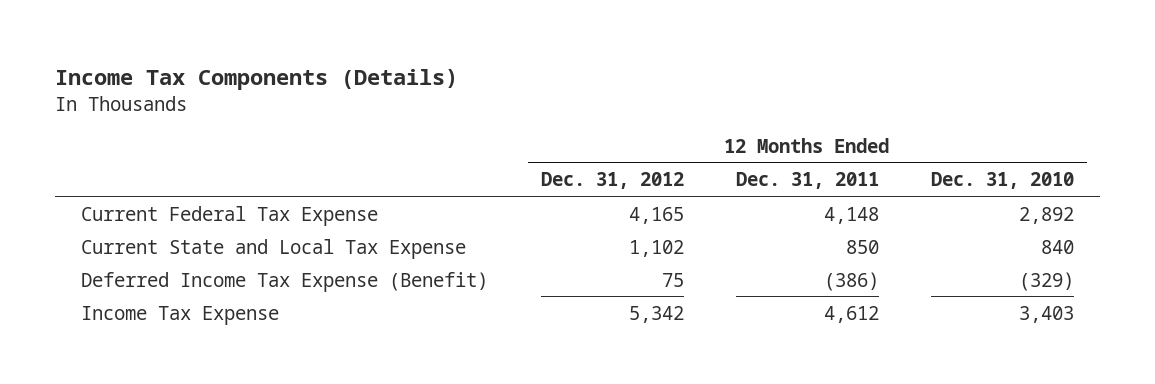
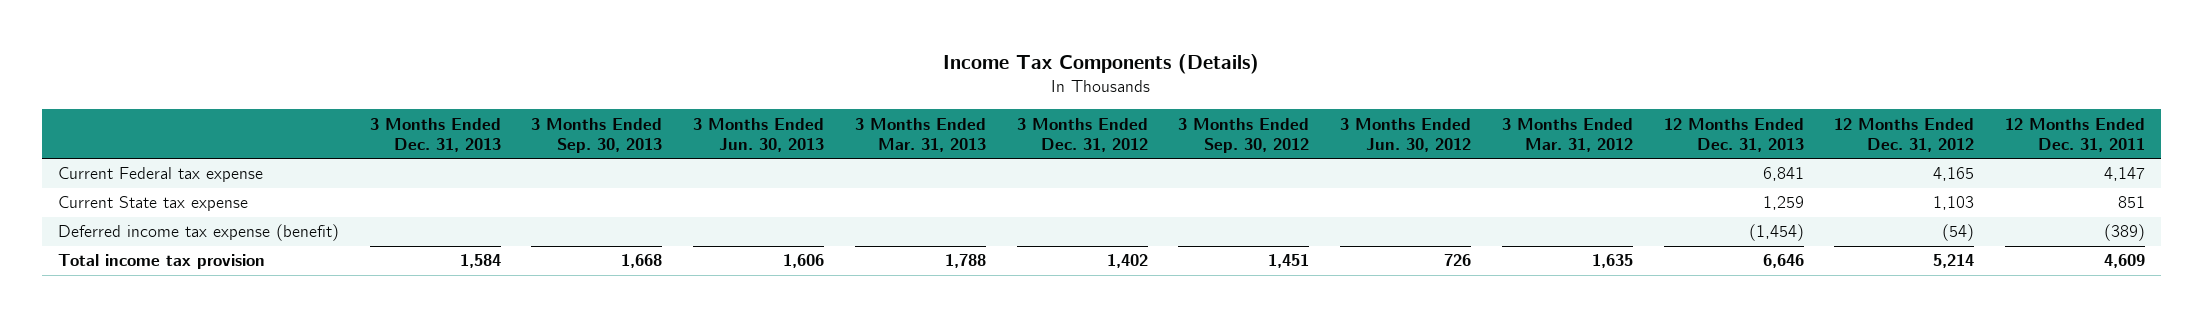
- | 12 Months Ended Dec. 31, 2012 | 12 Months Ended Dec. 31, 2011 | 12 Months Ended Dec. 31, 2010
+ | 3 Months Ended Dec. 31, 2013 | 3 Months Ended Sep. 30, 2013 | 3 Months Ended Jun. 30, 2013 | 3 Months Ended Mar. 31, 2013 | 3 Months Ended Dec. 31, 2012 | 3 Months Ended Sep. 30, 2012 | 3 Months Ended Jun. 30, 2012 | 3 Months Ended Mar. 31, 2012 | 12 Months Ended Dec. 31, 2013 | 12 Months Ended Dec. 31, 2012 | 12 Months Ended Dec. 31, 2011
- Current Federal Tax Expense | 4,165 | 4,148 | 2,892
- Current State and Local Tax Expense | 1,102 | 850 | 840
- Deferred Income Tax Expense (Benefit) | 75 | (386) | (329)
- Income Tax Expense | 5,342 | 4,612 | 3,403
+ Current Federal tax expense | | | | | | | | | 6,841 | 4,165 | 4,147
+ Current State tax expense | | | | | | | | | 1,259 | 1,103 | 851
+ Deferred income tax expense (benefit) | | | | | | | | | (1,454) | (54) | (389)
+ Total income tax provision | 1,584 | 1,668 | 1,606 | 1,788 | 1,402 | 1,451 | 726 | 1,635 | 6,646 | 5,214 | 4,609

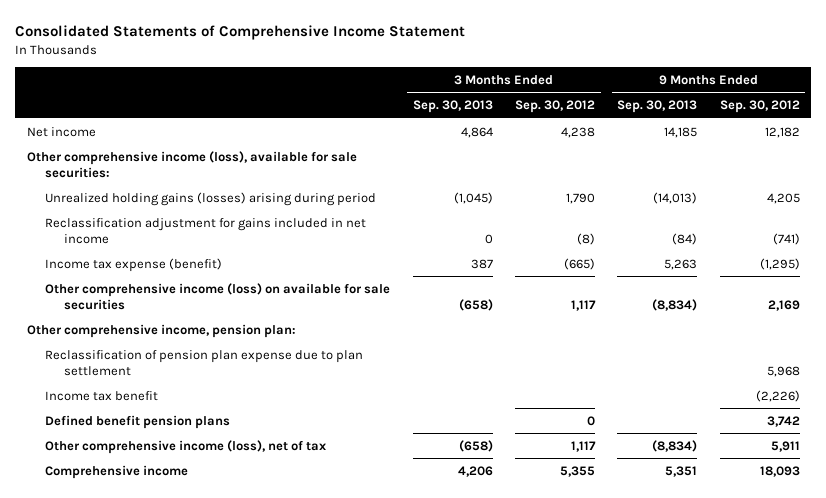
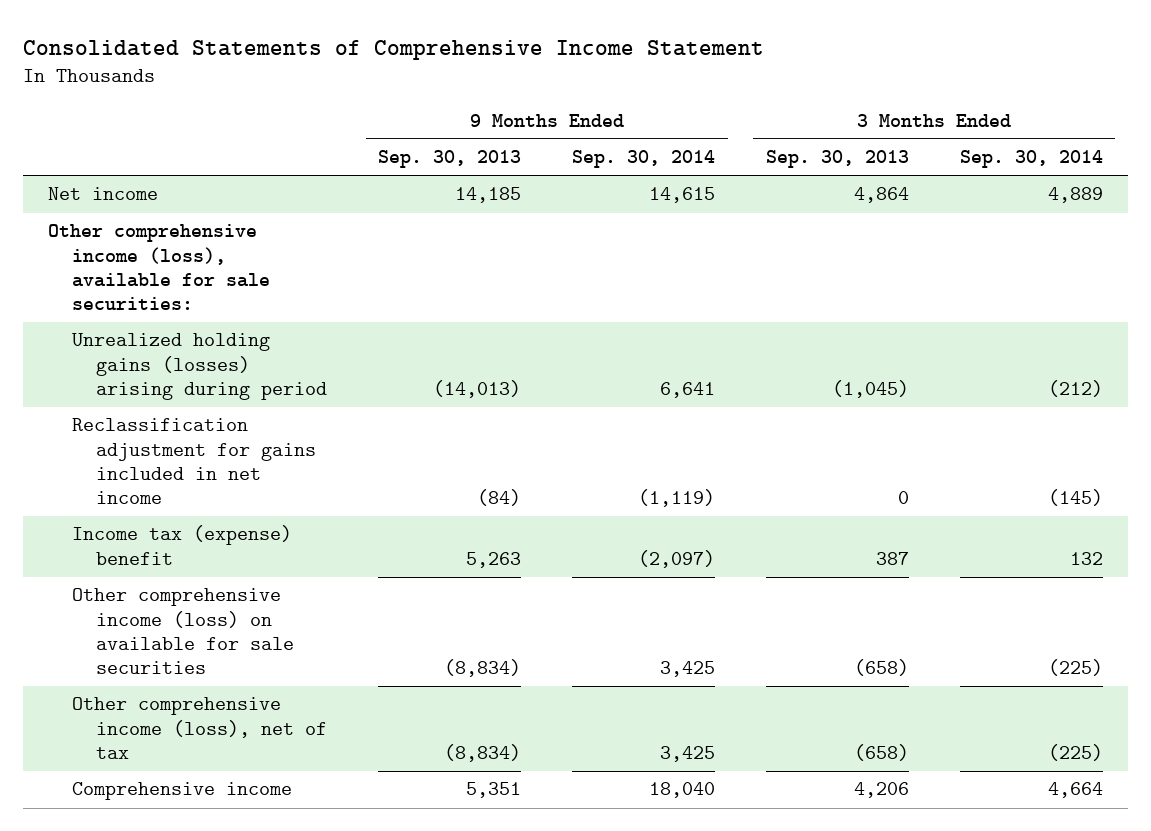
- | 3 Months Ended Sep. 30, 2013 | 3 Months Ended Sep. 30, 2012 | 9 Months Ended Sep. 30, 2013 | 9 Months Ended Sep. 30, 2012
+ | 9 Months Ended Sep. 30, 2013 | 9 Months Ended Sep. 30, 2014 | 3 Months Ended Sep. 30, 2013 | 3 Months Ended Sep. 30, 2014
- Income tax expense (benefit) | 387 | (665) | 5,263 | (1,295)
+ Income tax (expense) benefit | 5,263 | (2,097) | 387 | 132
- Other comprehensive income, pension plan:
- Reclassification of pension plan expense due to plan settlement | | | | 5,968
- Income tax benefit | | | | (2,226)
- Defined benefit pension plans | | 0 | | 3,742

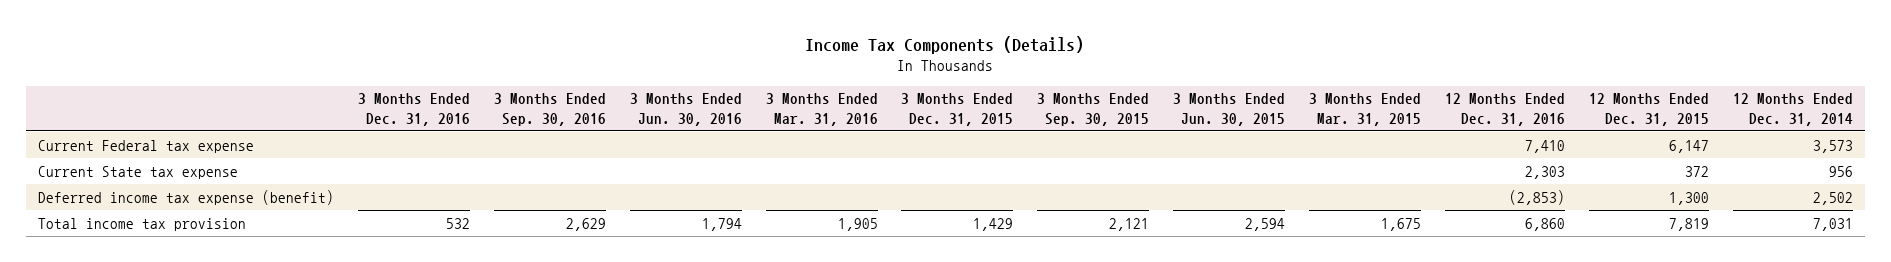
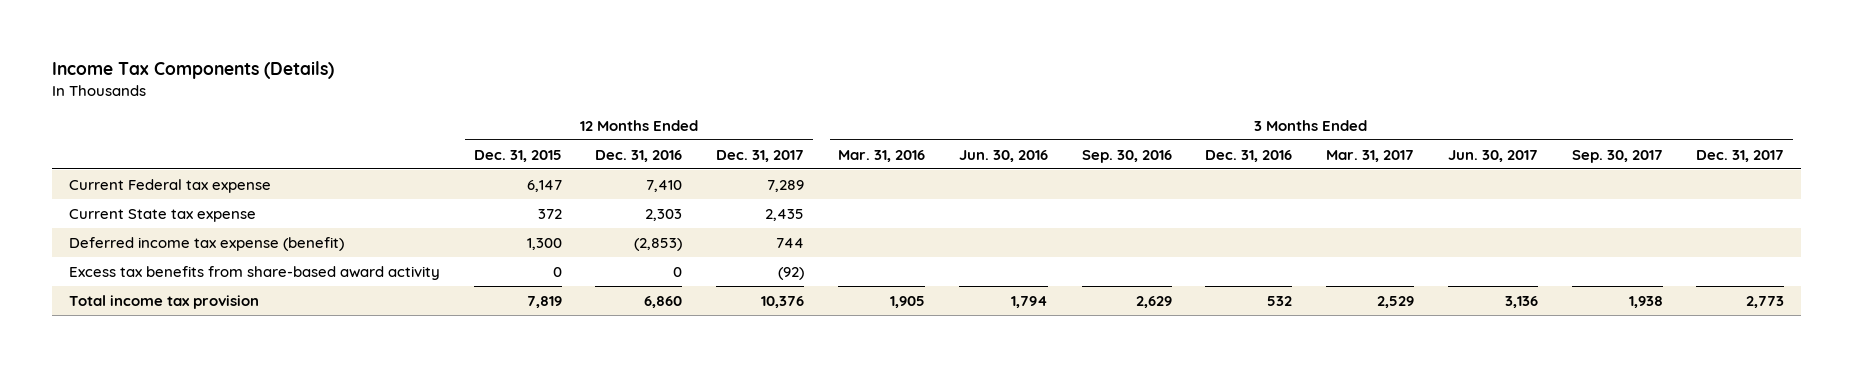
- | 3 Months Ended Dec. 31, 2016 | 3 Months Ended Sep. 30, 2016 | 3 Months Ended Jun. 30, 2016 | 3 Months Ended Mar. 31, 2016 | 3 Months Ended Dec. 31, 2015 | 3 Months Ended Sep. 30, 2015 | 3 Months Ended Jun. 30, 2015 | 3 Months Ended Mar. 31, 2015 | 12 Months Ended Dec. 31, 2016 | 12 Months Ended Dec. 31, 2015 | 12 Months Ended Dec. 31, 2014
+ | 12 Months Ended Dec. 31, 2015 | 12 Months Ended Dec. 31, 2016 | 12 Months Ended Dec. 31, 2017 | 3 Months Ended Mar. 31, 2016 | 3 Months Ended Jun. 30, 2016 | 3 Months Ended Sep. 30, 2016 | 3 Months Ended Dec. 31, 2016 | 3 Months Ended Mar. 31, 2017 | 3 Months Ended Jun. 30, 2017 | 3 Months Ended Sep. 30, 2017 | 3 Months Ended Dec. 31, 2017
+ Excess tax benefits from share-based award activity | 0 | 0 | (92) | | | | | | | |

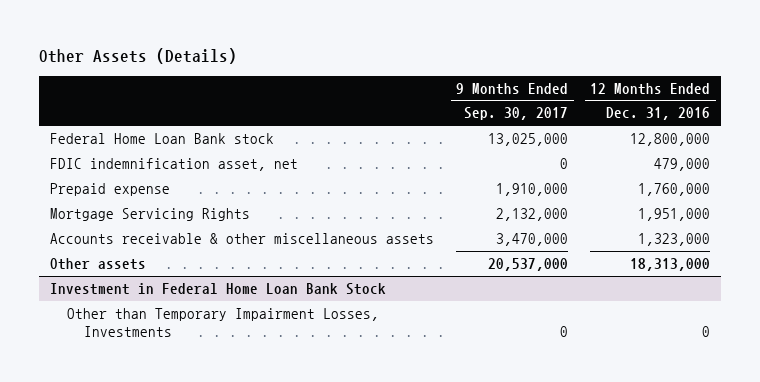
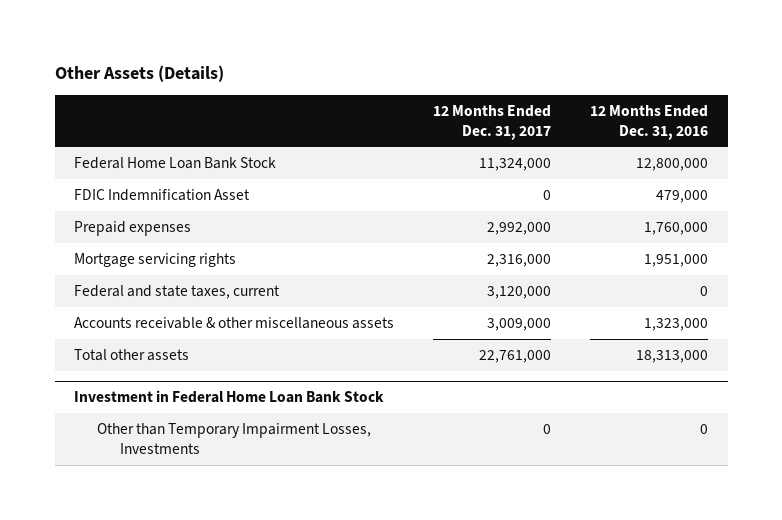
- | 9 Months Ended Sep. 30, 2017 | 12 Months Ended Dec. 31, 2016
+ | 12 Months Ended Dec. 31, 2017 | 12 Months Ended Dec. 31, 2016
- Federal Home Loan Bank stock | 13,025,000 | 12,800,000
- FDIC indemnification asset, net | 0 | 479,000
- Prepaid expense | 1,910,000 | 1,760,000
- Mortgage Servicing Rights | 2,132,000 | 1,951,000
+ Federal Home Loan Bank Stock | 11,324,000 | 12,800,000
+ FDIC Indemnification Asset | 0 | 479,000
+ Prepaid expenses | 2,992,000 | 1,760,000
+ Mortgage servicing rights | 2,316,000 | 1,951,000
+ Federal and state taxes, current | 3,120,000 | 0
- Other assets | 20,537,000 | 18,313,000
+ Total other assets | 22,761,000 | 18,313,000

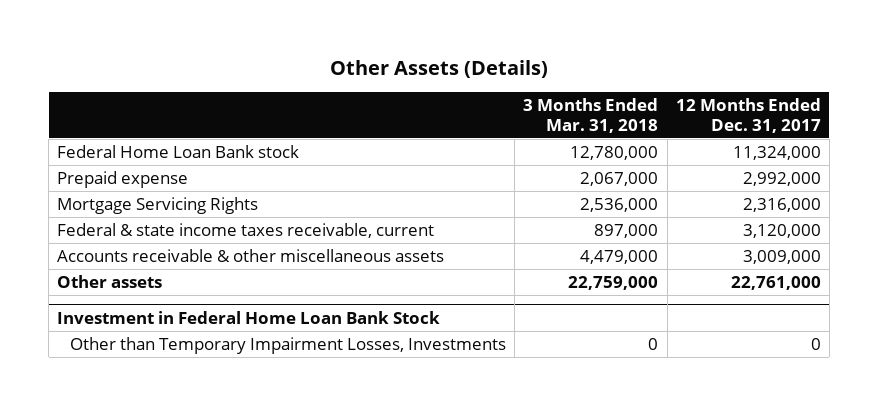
- | 12 Months Ended Dec. 31, 2017 | 12 Months Ended Dec. 31, 2016
+ | 3 Months Ended Mar. 31, 2018 | 12 Months Ended Dec. 31, 2017
- Federal Home Loan Bank Stock | 11,324,000 | 12,800,000
- FDIC Indemnification Asset | 0 | 479,000
- Prepaid expenses | 2,992,000 | 1,760,000
- Mortgage servicing rights | 2,316,000 | 1,951,000
- Federal and state taxes, current | 3,120,000 | 0
+ Federal Home Loan Bank stock | 12,780,000 | 11,324,000
+ Prepaid expense | 2,067,000 | 2,992,000
+ Mortgage Servicing Rights | 2,536,000 | 2,316,000
+ Federal & state income taxes receivable, current | 897,000 | 3,120,000
- Total other assets | 22,761,000 | 18,313,000
+ Other assets | 22,759,000 | 22,761,000

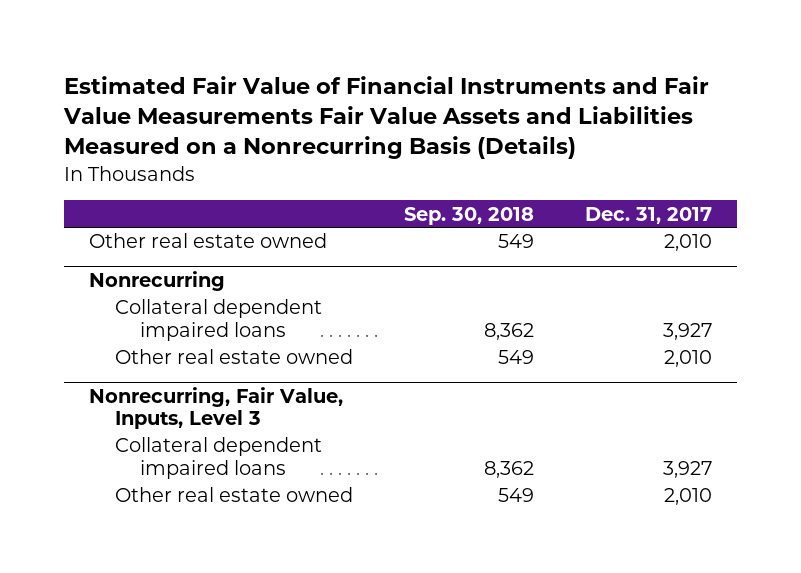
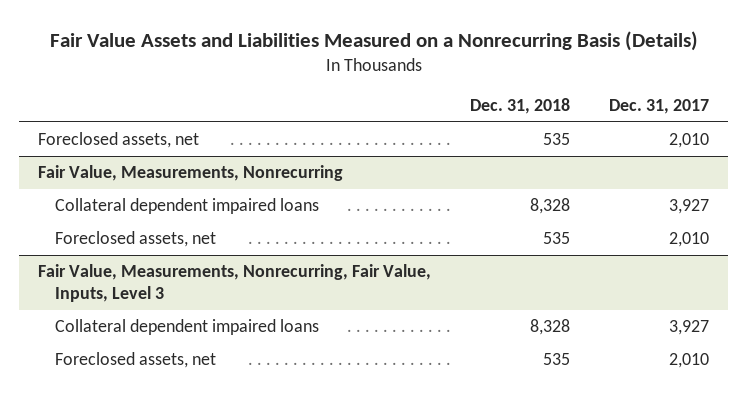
- Estimated Fair Value of Financial Instruments and Fair Value Measurements Fair Value Assets and Liabilities Measured on a Nonrecurring Basis (Details)
+ Fair Value Assets and Liabilities Measured on a Nonrecurring Basis (Details)
- | Sep. 30, 2018 | Dec. 31, 2017
+ | Dec. 31, 2018 | Dec. 31, 2017
- Other real estate owned | 549 | 2,010
- Nonrecurring
+ Foreclosed assets, net | 535 | 2,010
+ Fair Value, Measurements, Nonrecurring
- Other real estate owned | 549 | 2,010
- Nonrecurring, Fair Value, Inputs, Level 3
+ Foreclosed assets, net | 535 | 2,010
+ Fair Value, Measurements, Nonrecurring, Fair Value, Inputs, Level 3
- Other real estate owned | 549 | 2,010
+ Foreclosed assets, net | 535 | 2,010

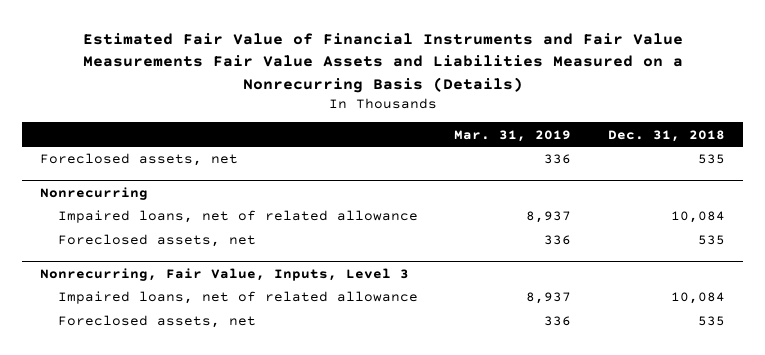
- Fair Value Assets and Liabilities Measured on a Nonrecurring Basis (Details)
+ Estimated Fair Value of Financial Instruments and Fair Value Measurements Fair Value Assets and Liabilities Measured on a Nonrecurring Basis (Details)
- | Dec. 31, 2018 | Dec. 31, 2017
+ | Mar. 31, 2019 | Dec. 31, 2018
- Fair Value, Measurements, Nonrecurring
- Collateral dependent impaired loans | 8,328 | 3,927
+ Nonrecurring
+ Impaired loans, net of related allowance | 8,937 | 10,084
- Fair Value, Measurements, Nonrecurring, Fair Value, Inputs, Level 3
- Collateral dependent impaired loans | 8,328 | 3,927
+ Nonrecurring, Fair Value, Inputs, Level 3
+ Impaired loans, net of related allowance | 8,937 | 10,084

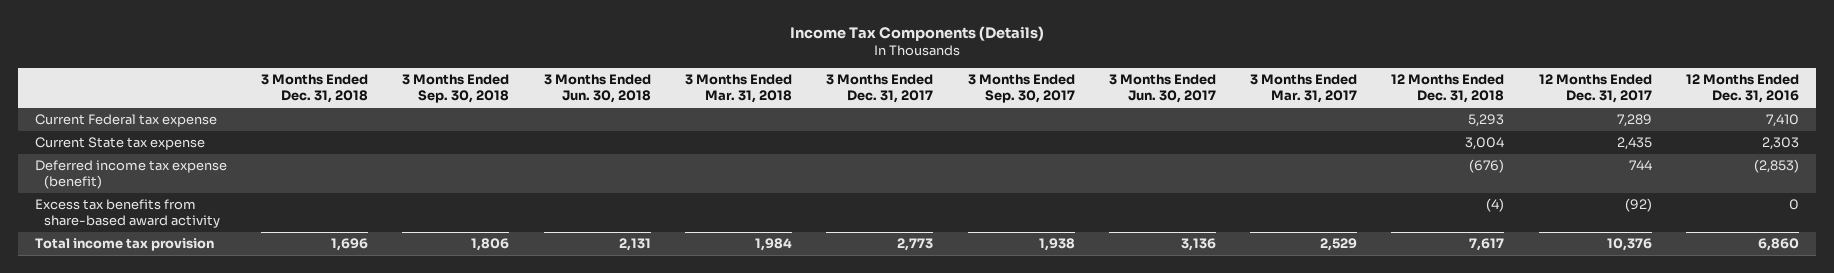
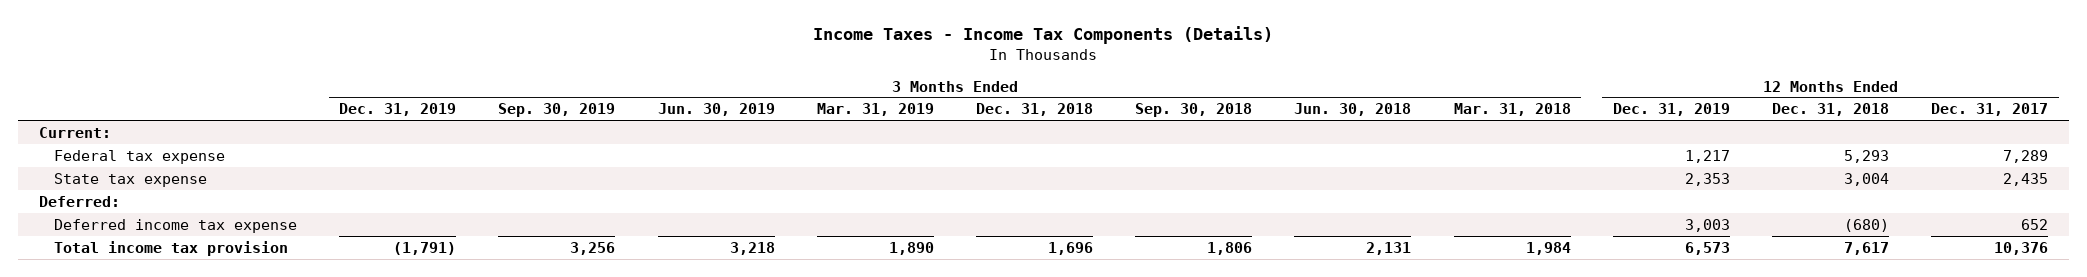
- Income Tax Components (Details)
+ Income Taxes - Income Tax Components (Details)
- | 3 Months Ended Dec. 31, 2018 | 3 Months Ended Sep. 30, 2018 | 3 Months Ended Jun. 30, 2018 | 3 Months Ended Mar. 31, 2018 | 3 Months Ended Dec. 31, 2017 | 3 Months Ended Sep. 30, 2017 | 3 Months Ended Jun. 30, 2017 | 3 Months Ended Mar. 31, 2017 | 12 Months Ended Dec. 31, 2018 | 12 Months Ended Dec. 31, 2017 | 12 Months Ended Dec. 31, 2016
+ | 3 Months Ended Dec. 31, 2019 | 3 Months Ended Sep. 30, 2019 | 3 Months Ended Jun. 30, 2019 | 3 Months Ended Mar. 31, 2019 | 3 Months Ended Dec. 31, 2018 | 3 Months Ended Sep. 30, 2018 | 3 Months Ended Jun. 30, 2018 | 3 Months Ended Mar. 31, 2018 | 12 Months Ended Dec. 31, 2019 | 12 Months Ended Dec. 31, 2018 | 12 Months Ended Dec. 31, 2017
- Current Federal tax expense | | | | | | | | | 5,293 | 7,289 | 7,410
- Current State tax expense | | | | | | | | | 3,004 | 2,435 | 2,303
- Deferred income tax expense (benefit) | | | | | | | | | (676) | 744 | (2,853)
- Excess tax benefits from share-based award activity | | | | | | | | | (4) | (92) | 0
+ Current:
+ Federal tax expense | | | | | | | | | 1,217 | 5,293 | 7,289
+ State tax expense | | | | | | | | | 2,353 | 3,004 | 2,435
+ Deferred:
+ Deferred income tax expense | | | | | | | | | 3,003 | (680) | 652

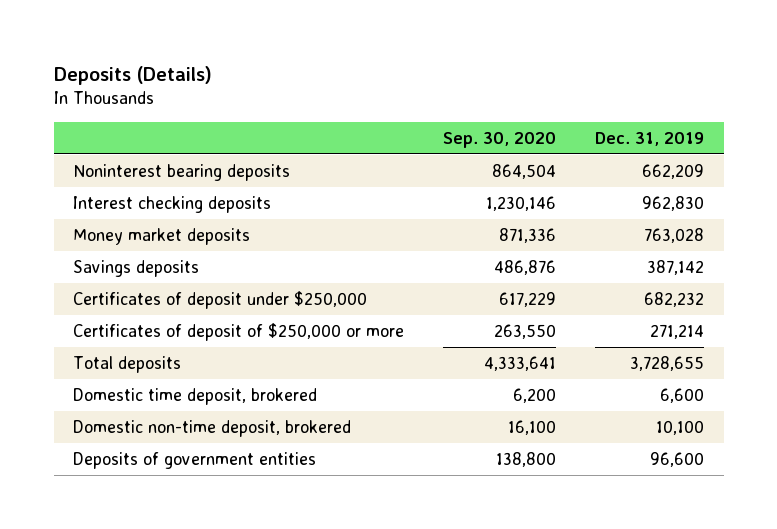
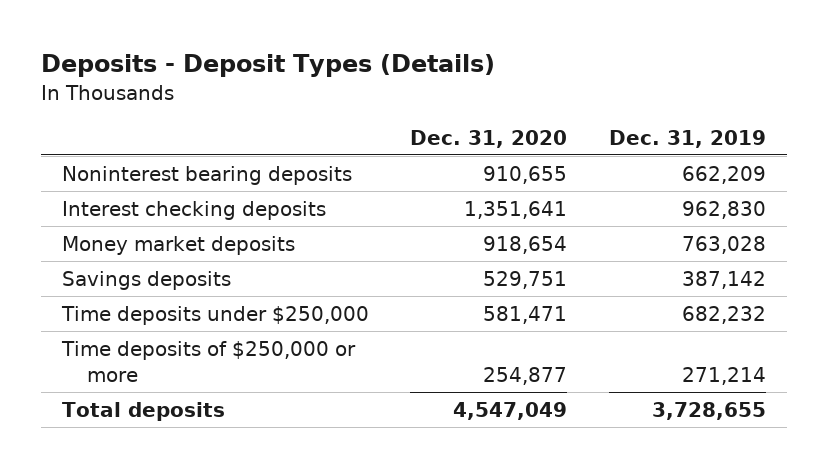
- Deposits (Details)
+ Deposits - Deposit Types (Details)
- | Sep. 30, 2020 | Dec. 31, 2019
+ | Dec. 31, 2020 | Dec. 31, 2019
- Certificates of deposit under $250,000 | 617,229 | 682,232
- Certificates of deposit of $250,000 or more | 263,550 | 271,214
+ Time deposits under $250,000 | 581,471 | 682,232
+ Time deposits of $250,000 or more | 254,877 | 271,214
- Domestic time deposit, brokered | 6,200 | 6,600
- Domestic non-time deposit, brokered | 16,100 | 10,100
- Deposits of government entities | 138,800 | 96,600

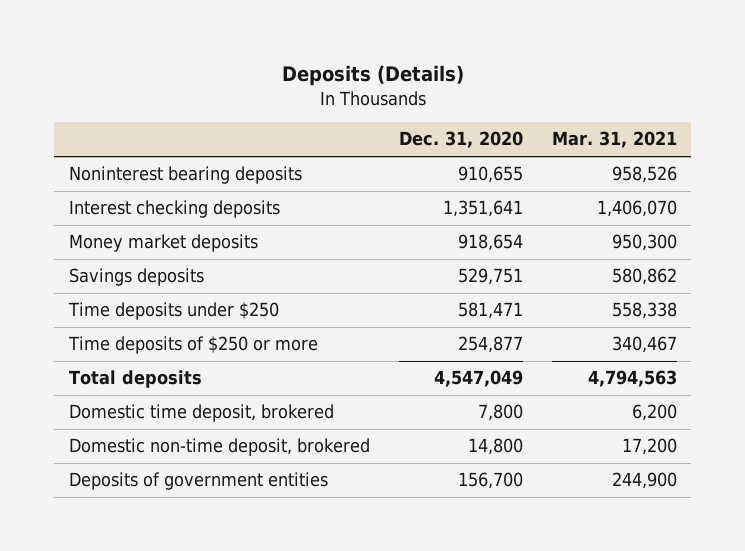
- Deposits - Deposit Types (Details)
+ Deposits (Details)
- | Dec. 31, 2020 | Dec. 31, 2019
+ | Dec. 31, 2020 | Mar. 31, 2021
- Time deposits under $250,000 | 581,471 | 682,232
- Time deposits of $250,000 or more | 254,877 | 271,214
+ Time deposits under $250 | 581,471 | 558,338
+ Time deposits of $250 or more | 254,877 | 340,467
+ Domestic time deposit, brokered | 7,800 | 6,200
+ Domestic non-time deposit, brokered | 14,800 | 17,200
+ Deposits of government entities | 156,700 | 244,900

